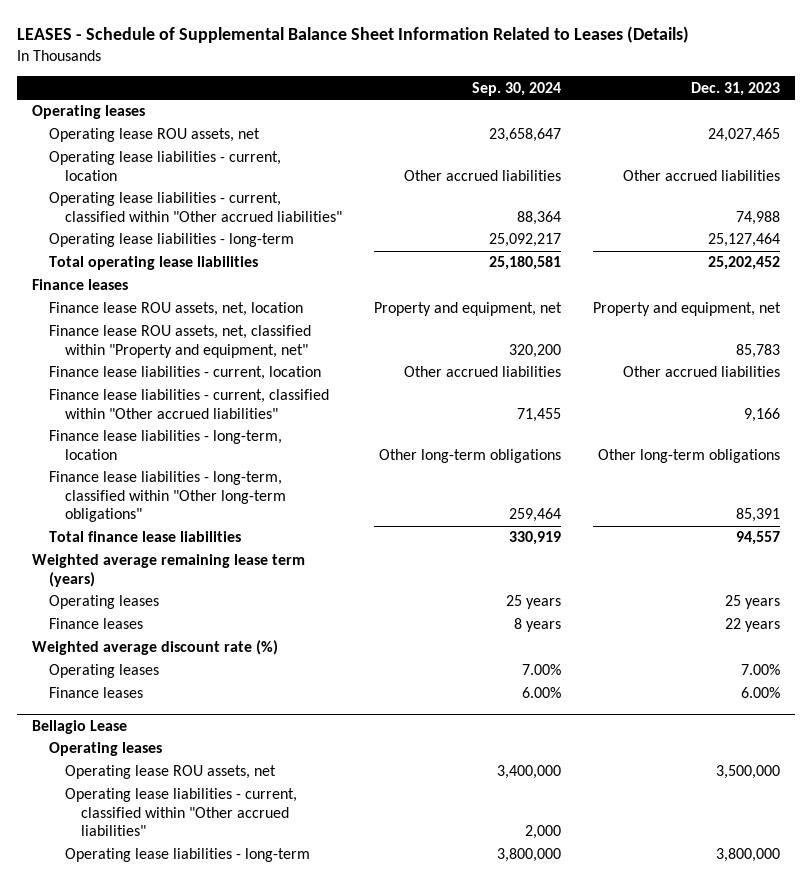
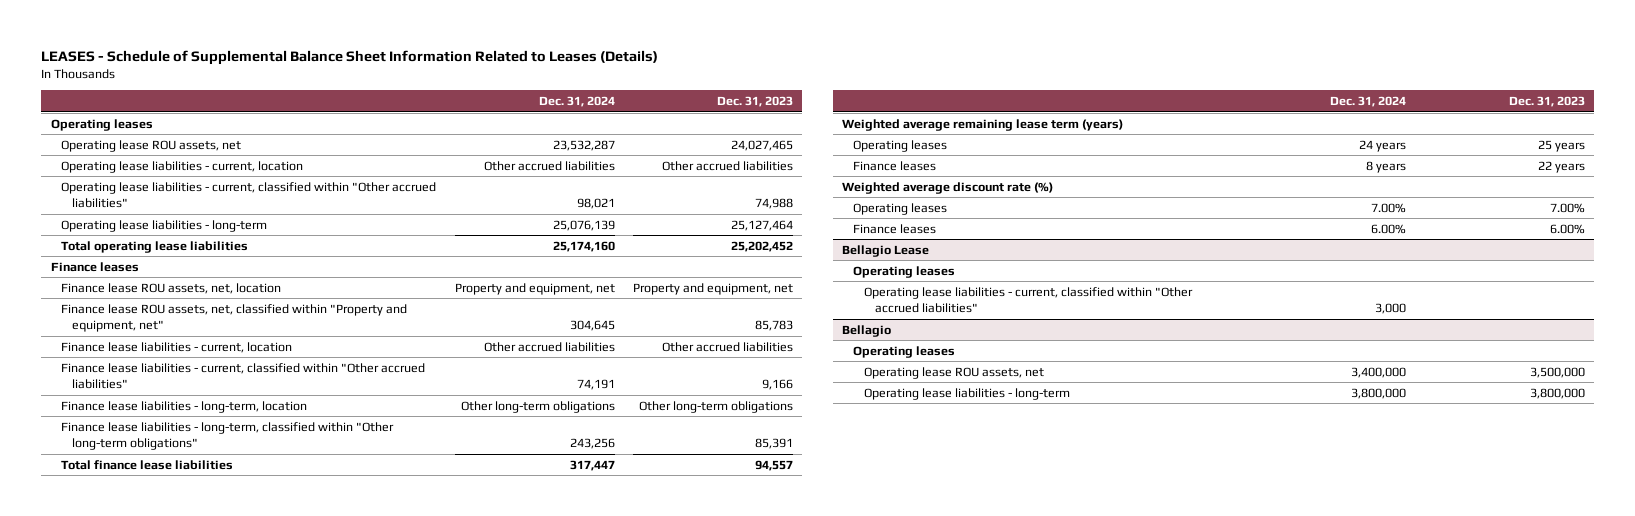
- | Sep. 30, 2024 | Dec. 31, 2023
+ | Dec. 31, 2024 | Dec. 31, 2023
@ Bellagio Lease
- Operating lease ROU assets, net | 3,400,000 | 3,500,000
+ Bellagio
+ Operating leases
+ Operating lease ROU assets, net | 3,400,000 | 3,500,000

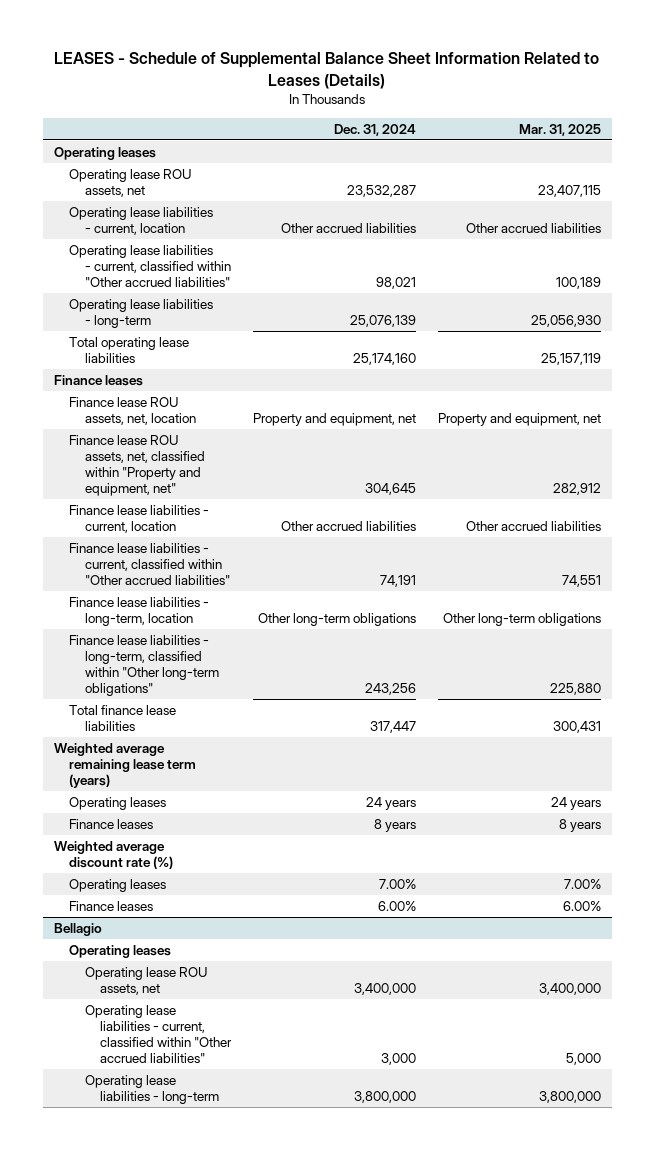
- | Dec. 31, 2024 | Dec. 31, 2023
+ | Dec. 31, 2024 | Mar. 31, 2025
- Bellagio Lease
- Operating leases
- Operating lease liabilities - current, classified within "Other accrued liabilities" | 3,000 |
@ Bellagio
+ Operating lease liabilities - current, classified within "Other accrued liabilities" | 3,000 | 5,000

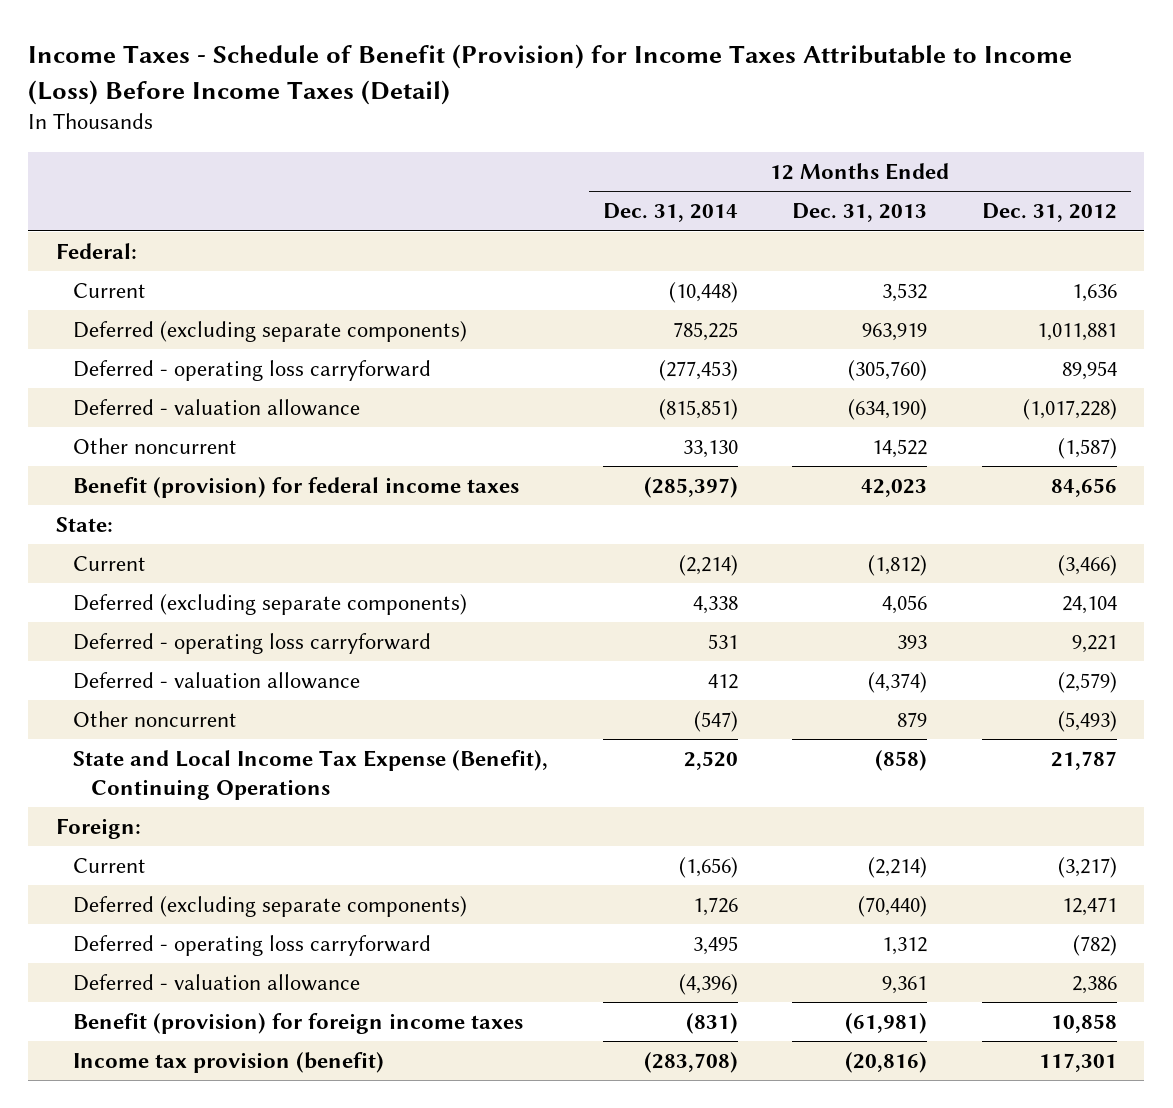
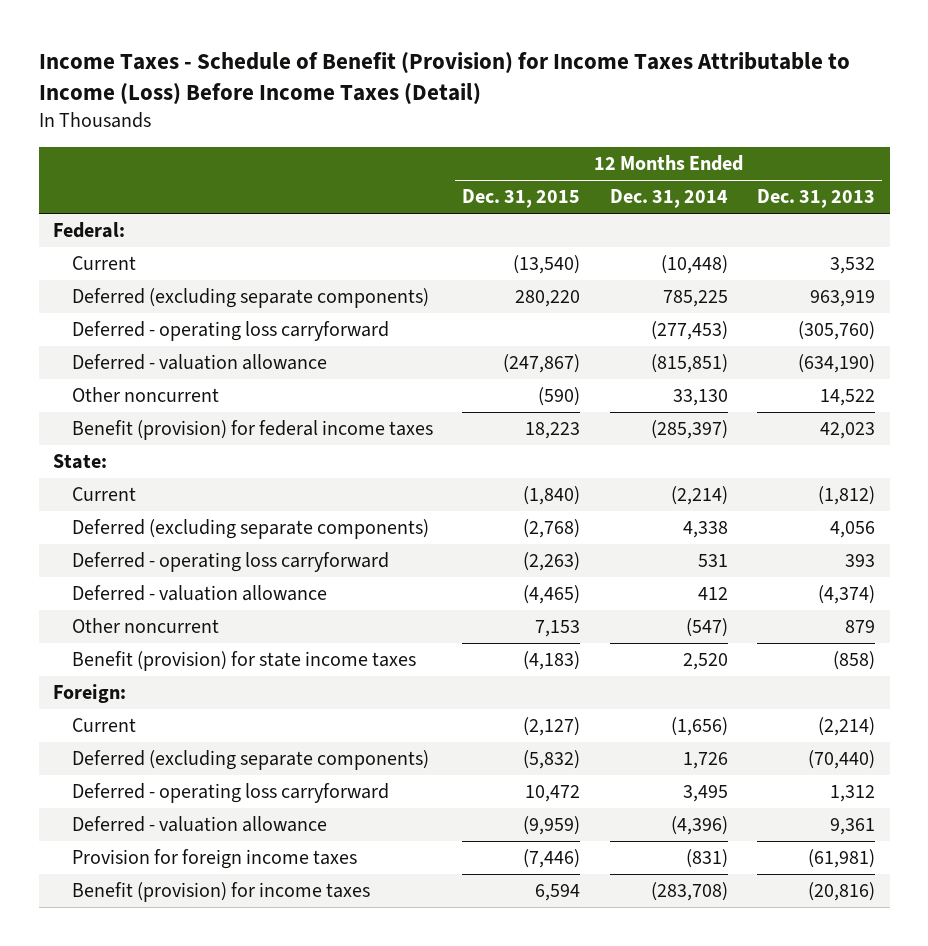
- | 12 Months Ended Dec. 31, 2014 | 12 Months Ended Dec. 31, 2013 | 12 Months Ended Dec. 31, 2012
+ | 12 Months Ended Dec. 31, 2015 | 12 Months Ended Dec. 31, 2014 | 12 Months Ended Dec. 31, 2013
- State and Local Income Tax Expense (Benefit), Continuing Operations | 2,520 | (858) | 21,787
+ Benefit (provision) for state income taxes | (4,183) | 2,520 | (858)
- Benefit (provision) for foreign income taxes | (831) | (61,981) | 10,858
- Income tax provision (benefit) | (283,708) | (20,816) | 117,301
+ Provision for foreign income taxes | (7,446) | (831) | (61,981)
+ Benefit (provision) for income taxes | 6,594 | (283,708) | (20,816)

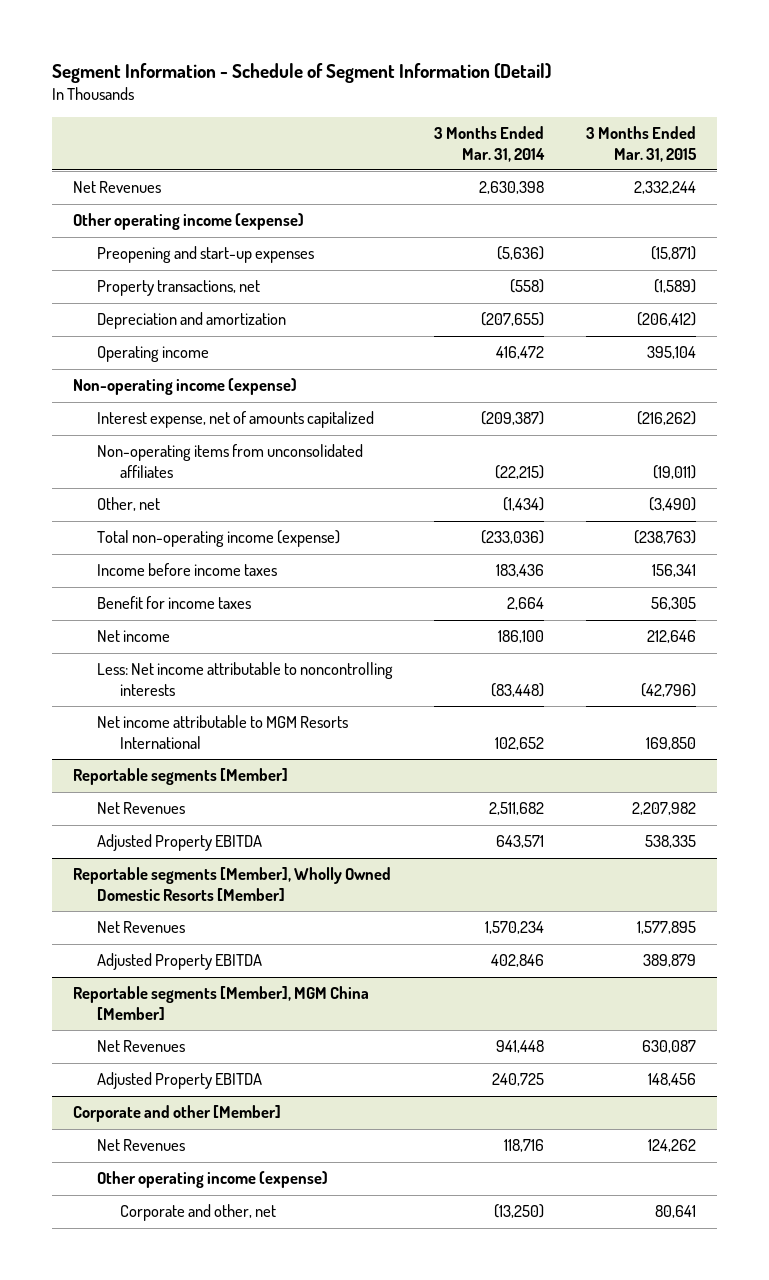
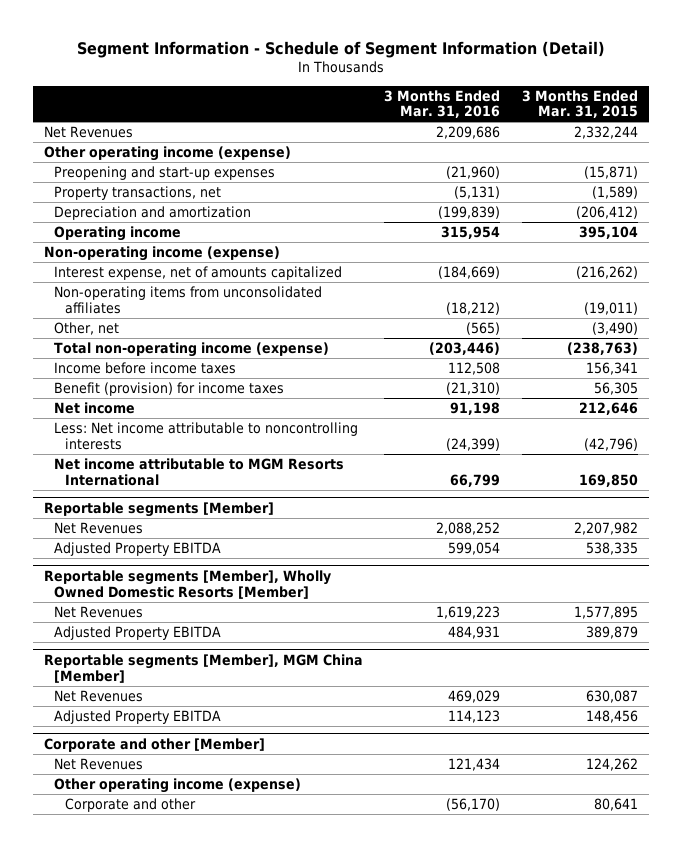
- | 3 Months Ended Mar. 31, 2014 | 3 Months Ended Mar. 31, 2015
+ | 3 Months Ended Mar. 31, 2016 | 3 Months Ended Mar. 31, 2015
- Benefit for income taxes | 2,664 | 56,305
+ Benefit (provision) for income taxes | (21,310) | 56,305
@ Corporate and other [Member]
- Corporate and other, net | (13,250) | 80,641
+ Corporate and other | (56,170) | 80,641

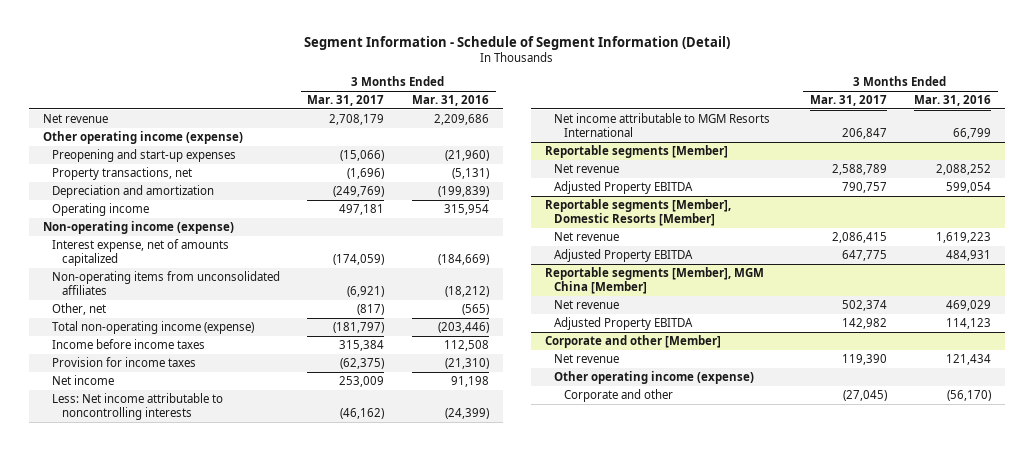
- | 3 Months Ended Mar. 31, 2016 | 3 Months Ended Mar. 31, 2015
+ | 3 Months Ended Mar. 31, 2017 | 3 Months Ended Mar. 31, 2016
- Net Revenues | 2,209,686 | 2,332,244
+ Net revenue | 2,708,179 | 2,209,686
- Benefit (provision) for income taxes | (21,310) | 56,305
+ Provision for income taxes | (62,375) | (21,310)
@ Reportable segments [Member]
- Net Revenues | 2,088,252 | 2,207,982
+ Net revenue | 2,588,789 | 2,088,252
- Reportable segments [Member], Wholly Owned Domestic Resorts [Member]
- Net Revenues | 1,619,223 | 1,577,895
+ Reportable segments [Member], Domestic Resorts [Member]
+ Net revenue | 2,086,415 | 1,619,223
@ Reportable segments [Member], MGM China [Member]
- Net Revenues | 469,029 | 630,087
+ Net revenue | 502,374 | 469,029
@ Corporate and other [Member]
- Net Revenues | 121,434 | 124,262
+ Net revenue | 119,390 | 121,434

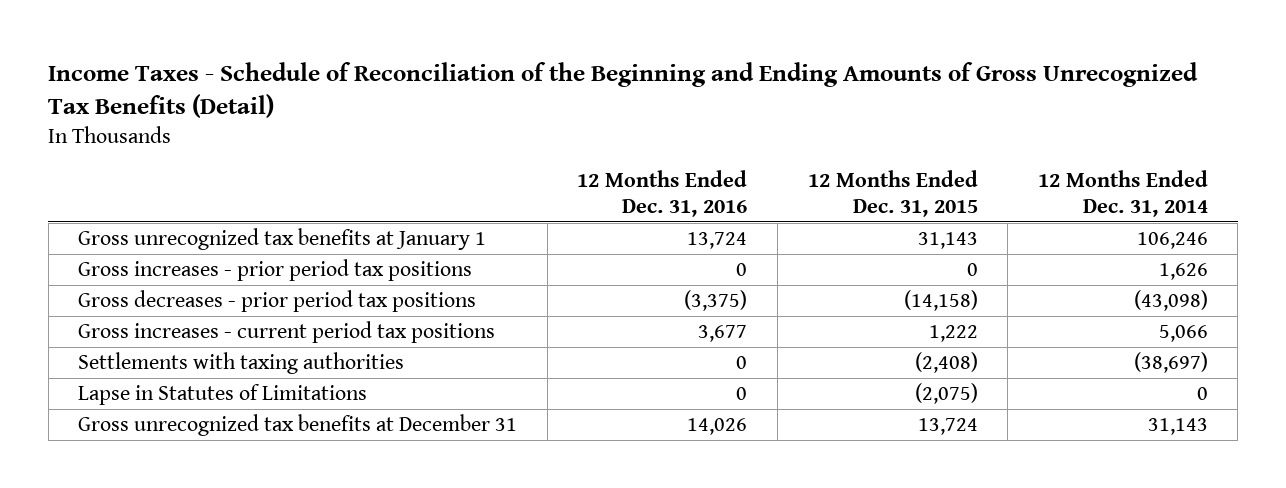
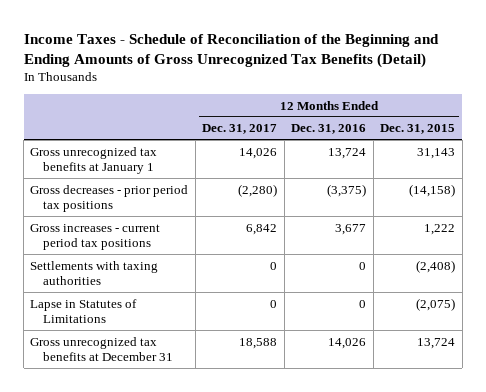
- | 12 Months Ended Dec. 31, 2016 | 12 Months Ended Dec. 31, 2015 | 12 Months Ended Dec. 31, 2014
+ | 12 Months Ended Dec. 31, 2017 | 12 Months Ended Dec. 31, 2016 | 12 Months Ended Dec. 31, 2015
- Gross increases - prior period tax positions | 0 | 0 | 1,626

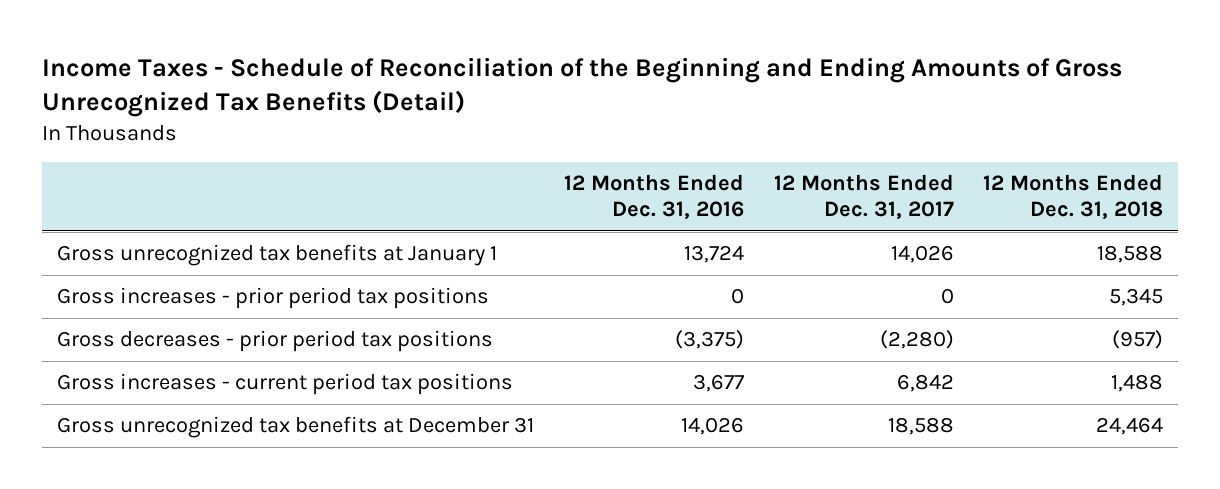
- | 12 Months Ended Dec. 31, 2017 | 12 Months Ended Dec. 31, 2016 | 12 Months Ended Dec. 31, 2015
+ | 12 Months Ended Dec. 31, 2016 | 12 Months Ended Dec. 31, 2017 | 12 Months Ended Dec. 31, 2018
+ Gross increases - prior period tax positions | 0 | 0 | 5,345
- Settlements with taxing authorities | 0 | 0 | (2,408)
- Lapse in Statutes of Limitations | 0 | 0 | (2,075)

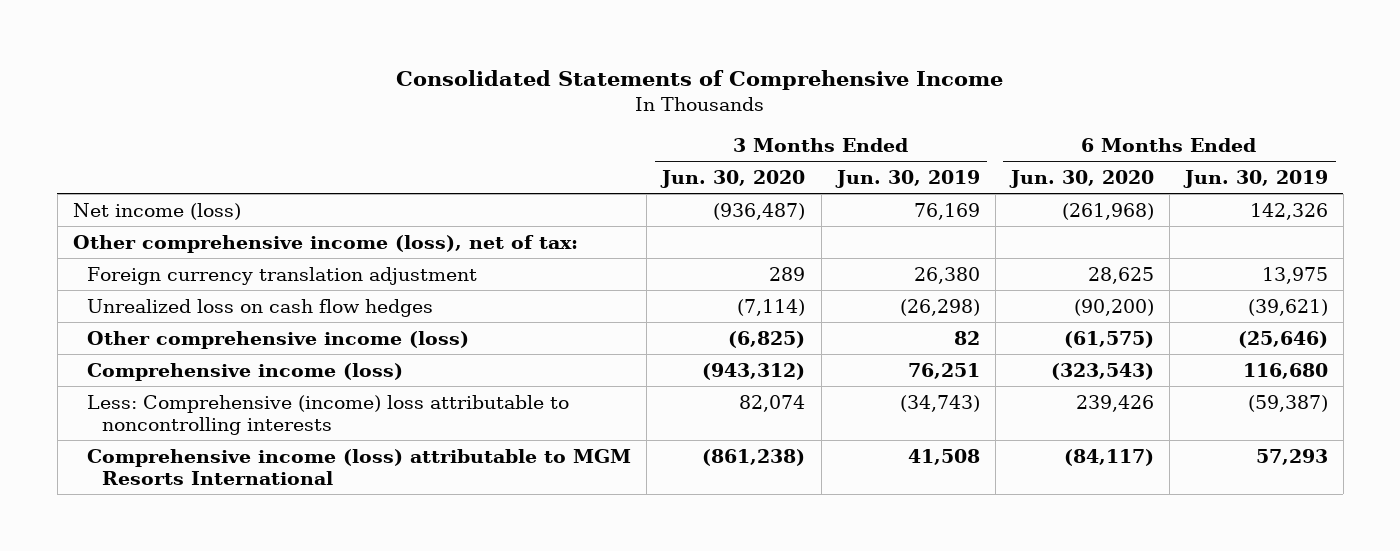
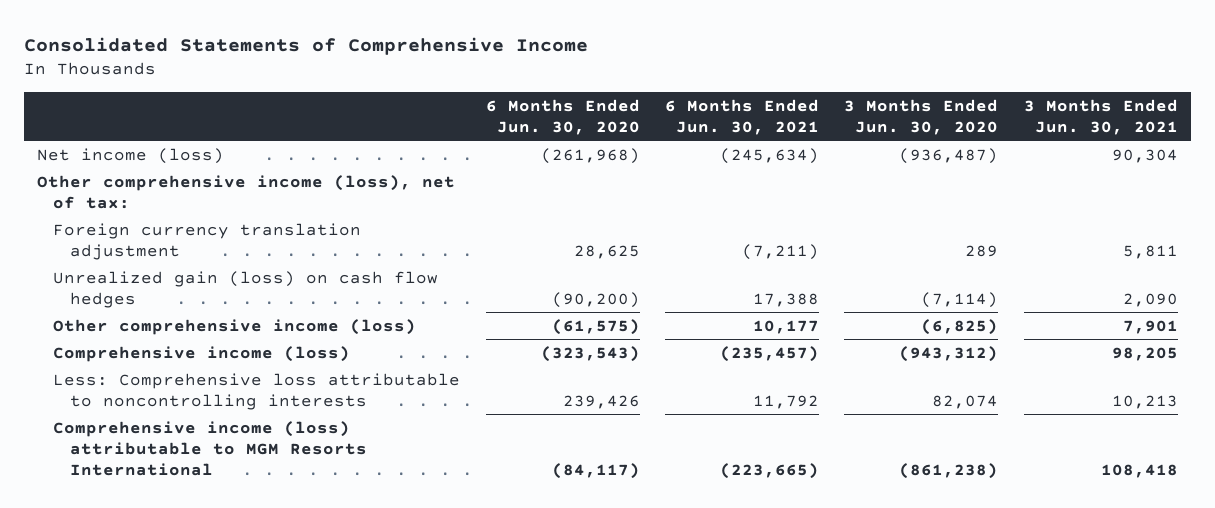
- | 3 Months Ended Jun. 30, 2020 | 3 Months Ended Jun. 30, 2019 | 6 Months Ended Jun. 30, 2020 | 6 Months Ended Jun. 30, 2019
+ | 6 Months Ended Jun. 30, 2020 | 6 Months Ended Jun. 30, 2021 | 3 Months Ended Jun. 30, 2020 | 3 Months Ended Jun. 30, 2021
- Unrealized loss on cash flow hedges | (7,114) | (26,298) | (90,200) | (39,621)
+ Unrealized gain (loss) on cash flow hedges | (90,200) | 17,388 | (7,114) | 2,090
- Less: Comprehensive (income) loss attributable to noncontrolling interests | 82,074 | (34,743) | 239,426 | (59,387)
+ Less: Comprehensive loss attributable to noncontrolling interests | 239,426 | 11,792 | 82,074 | 10,213

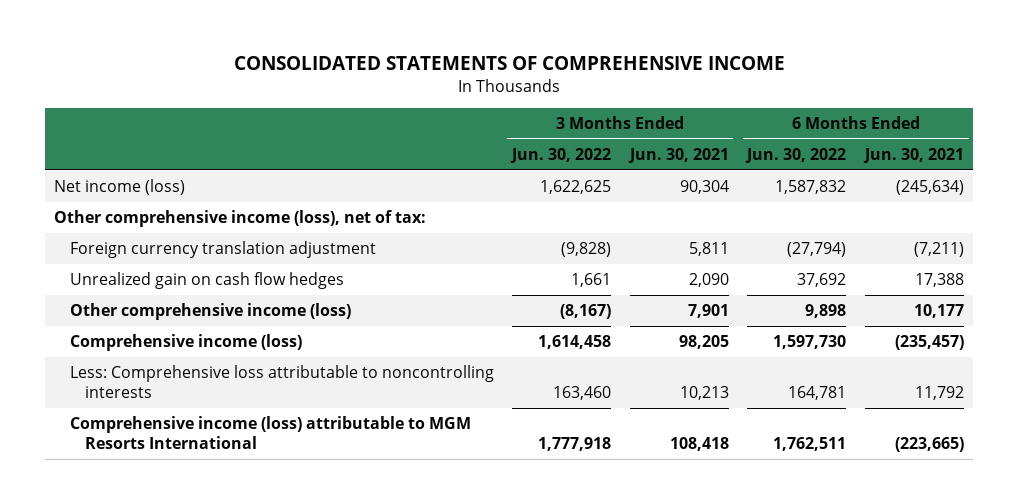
- Consolidated Statements of Comprehensive Income
+ CONSOLIDATED STATEMENTS OF COMPREHENSIVE INCOME
- | 6 Months Ended Jun. 30, 2020 | 6 Months Ended Jun. 30, 2021 | 3 Months Ended Jun. 30, 2020 | 3 Months Ended Jun. 30, 2021
+ | 3 Months Ended Jun. 30, 2022 | 3 Months Ended Jun. 30, 2021 | 6 Months Ended Jun. 30, 2022 | 6 Months Ended Jun. 30, 2021
- Unrealized gain (loss) on cash flow hedges | (90,200) | 17,388 | (7,114) | 2,090
+ Unrealized gain on cash flow hedges | 1,661 | 2,090 | 37,692 | 17,388

